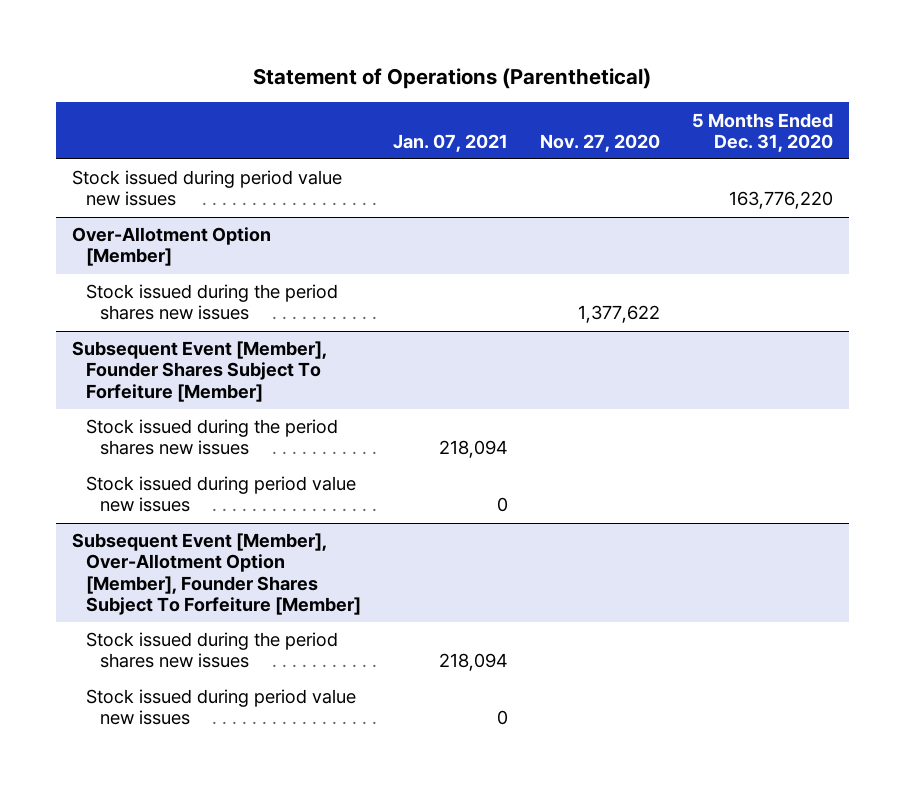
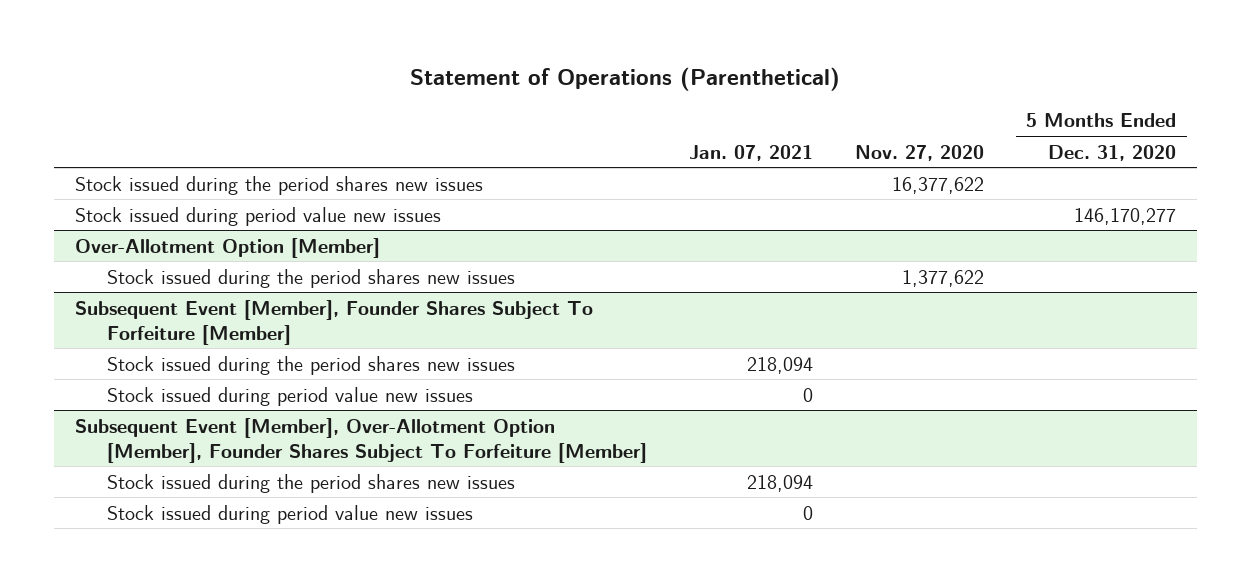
- Stock issued during period value new issues | | | 163,776,220
+ Stock issued during the period shares new issues | | 16,377,622 |
+ Stock issued during period value new issues | | | 146,170,277

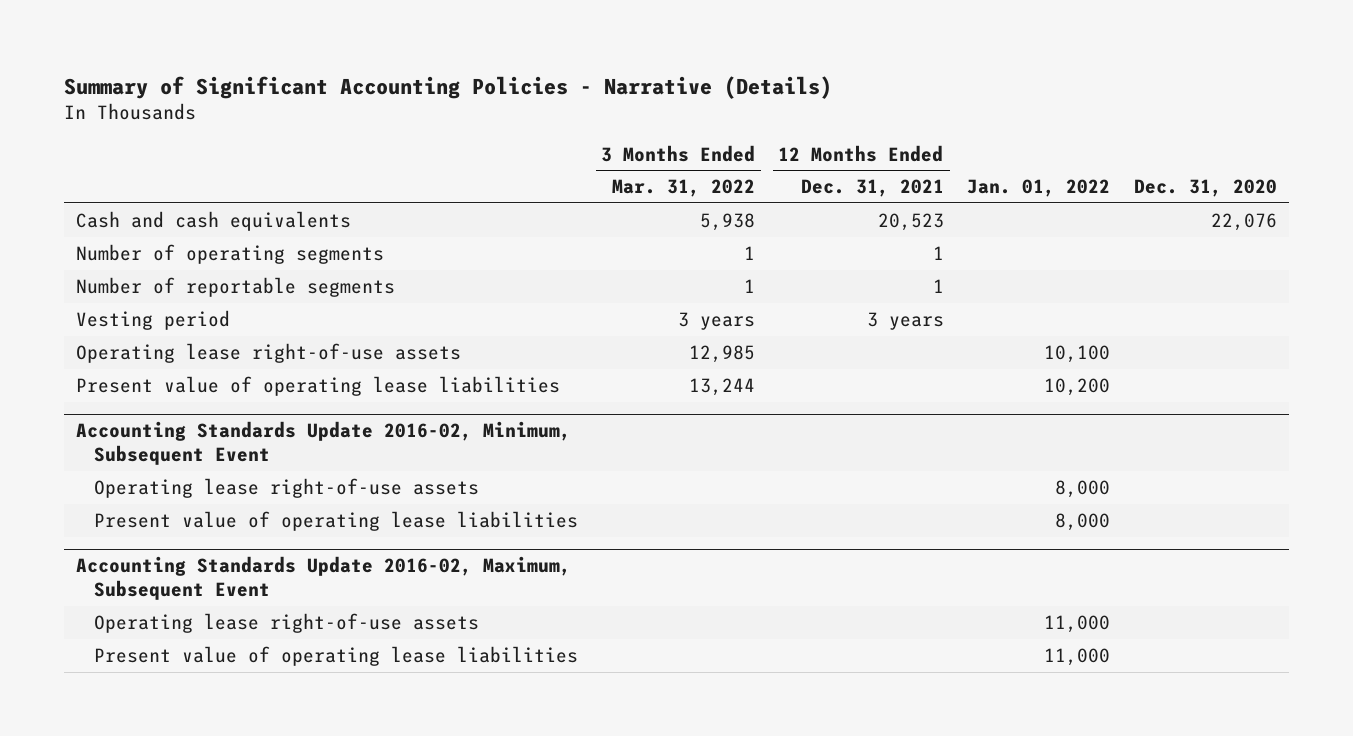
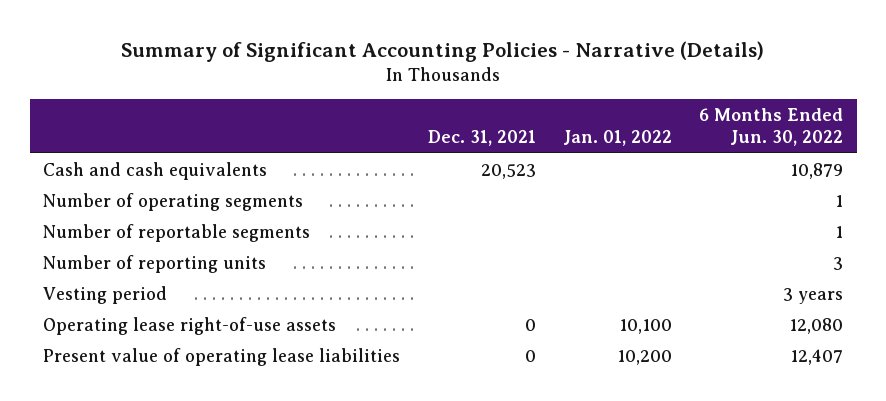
- | 3 Months Ended Mar. 31, 2022 | 12 Months Ended Dec. 31, 2021 | Jan. 01, 2022 | Dec. 31, 2020
+ | Dec. 31, 2021 | Jan. 01, 2022 | 6 Months Ended Jun. 30, 2022
+ Number of reporting units | | | 3
- Accounting Standards Update 2016-02, Minimum, Subsequent Event
- Operating lease right-of-use assets | | | 8,000 |
- Present value of operating lease liabilities | | | 8,000 |
- Accounting Standards Update 2016-02, Maximum, Subsequent Event
- Operating lease right-of-use assets | | | 11,000 |
- Present value of operating lease liabilities | | | 11,000 |

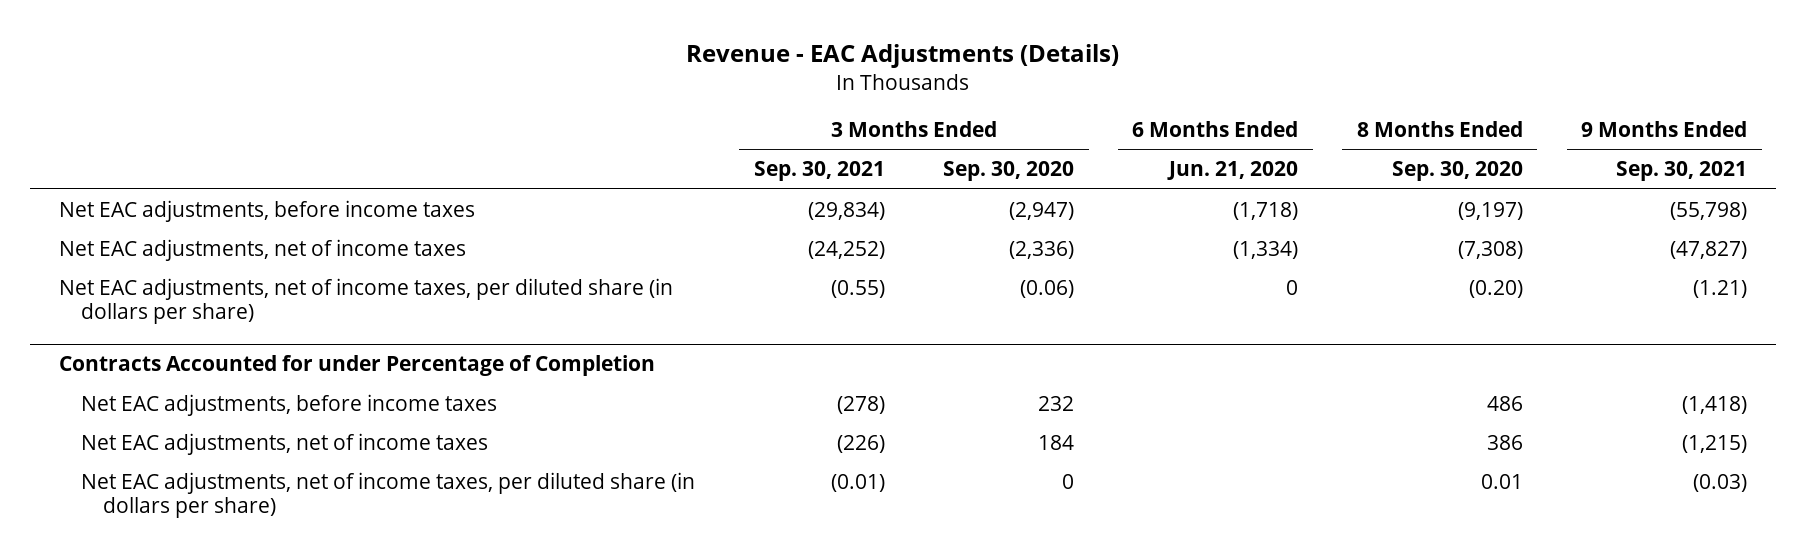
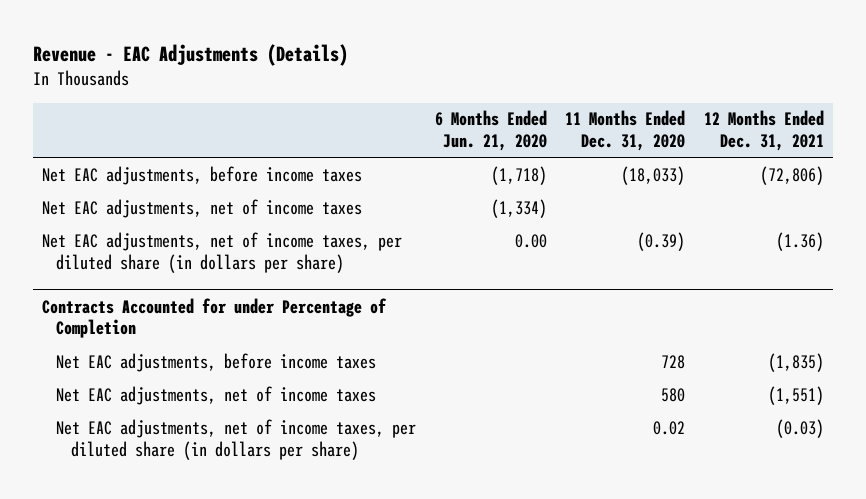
- | 3 Months Ended Sep. 30, 2021 | 3 Months Ended Sep. 30, 2020 | 6 Months Ended Jun. 21, 2020 | 8 Months Ended Sep. 30, 2020 | 9 Months Ended Sep. 30, 2021
+ | 6 Months Ended Jun. 21, 2020 | 11 Months Ended Dec. 31, 2020 | 12 Months Ended Dec. 31, 2021
- Net EAC adjustments, net of income taxes, per diluted share (in dollars per share) | (0.55) | (0.06) | 0 | (0.20) | (1.21)
+ Net EAC adjustments, net of income taxes, per diluted share (in dollars per share) | 0.00 | (0.39) | (1.36)

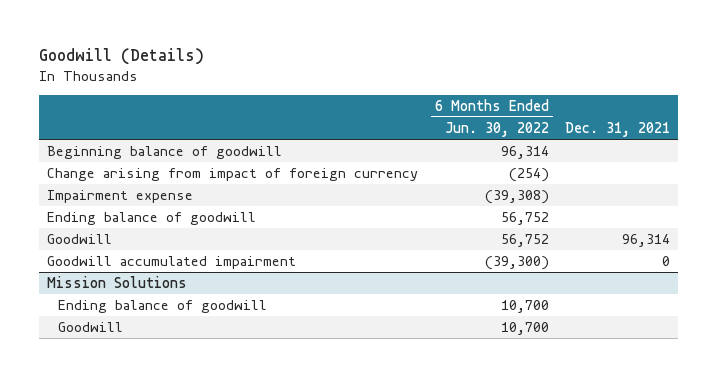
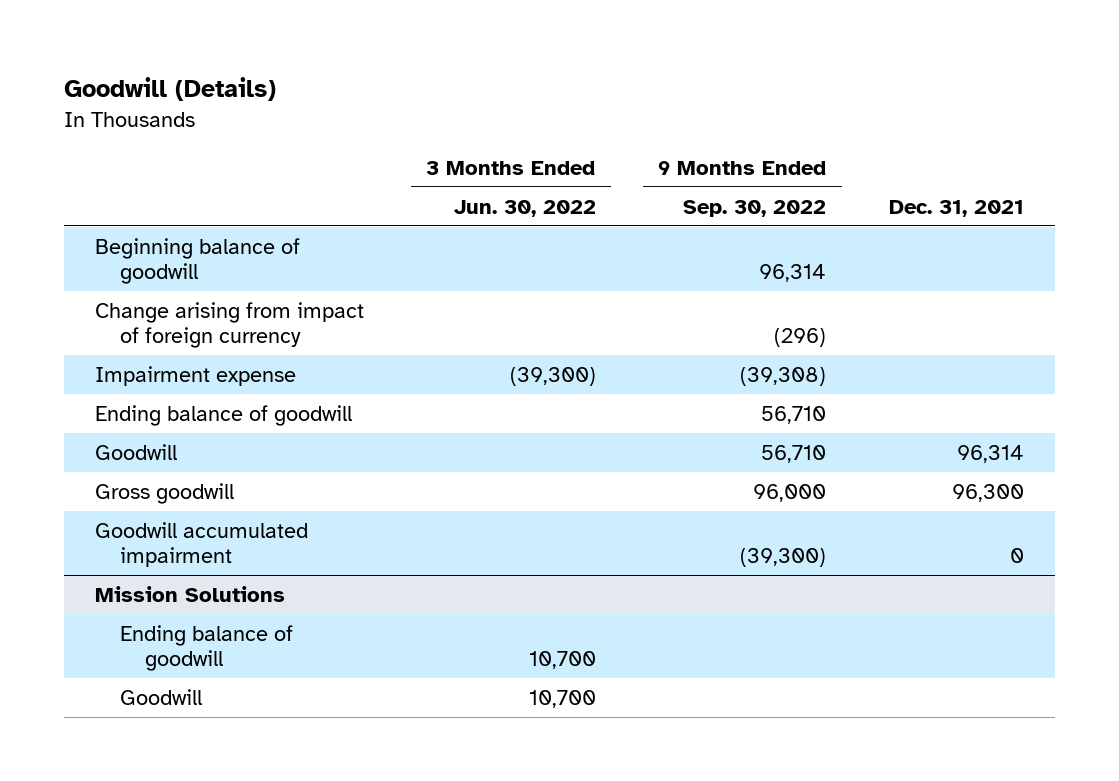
- | 6 Months Ended Jun. 30, 2022 | Dec. 31, 2021
+ | 3 Months Ended Jun. 30, 2022 | 9 Months Ended Sep. 30, 2022 | Dec. 31, 2021
+ Gross goodwill | | 96,000 | 96,300

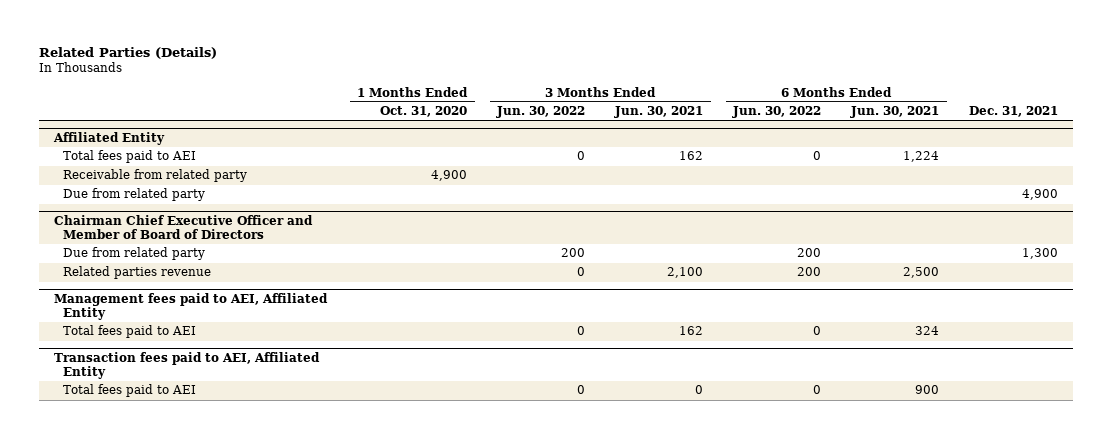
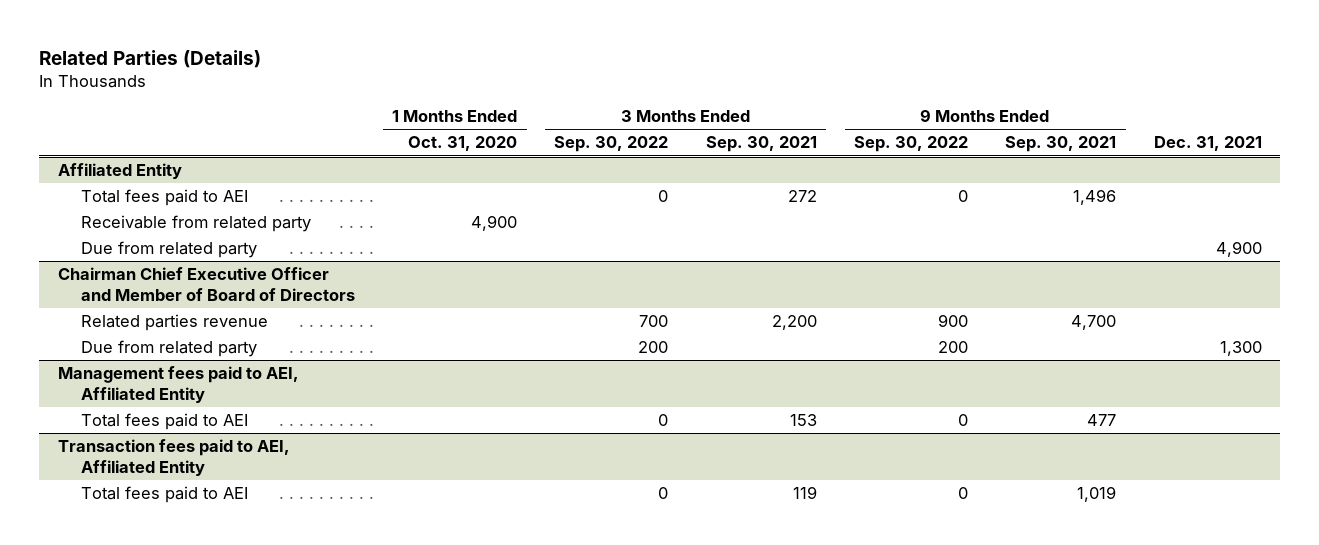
- | 1 Months Ended Oct. 31, 2020 | 3 Months Ended Jun. 30, 2022 | 3 Months Ended Jun. 30, 2021 | 6 Months Ended Jun. 30, 2022 | 6 Months Ended Jun. 30, 2021 | Dec. 31, 2021
+ | 1 Months Ended Oct. 31, 2020 | 3 Months Ended Sep. 30, 2022 | 3 Months Ended Sep. 30, 2021 | 9 Months Ended Sep. 30, 2022 | 9 Months Ended Sep. 30, 2021 | Dec. 31, 2021
@ Chairman Chief Executive Officer and Member of Board of Directors
moved down: Due from related party | | 200 | | 200 | | 1,300

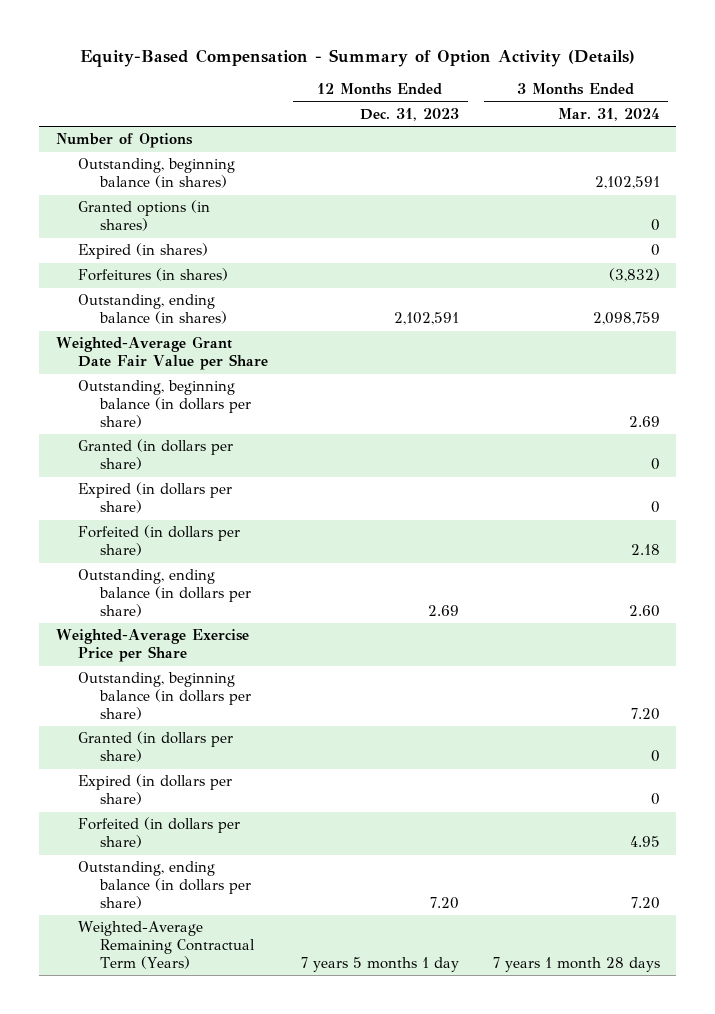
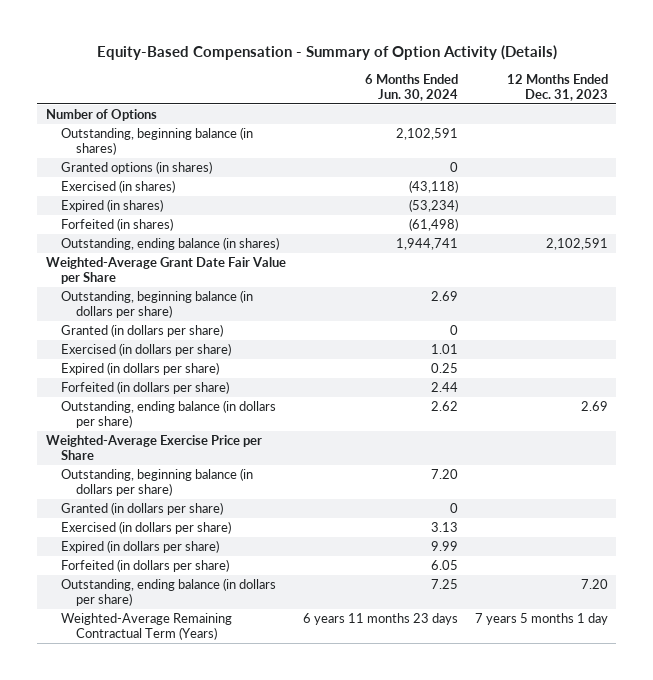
- | 12 Months Ended Dec. 31, 2023 | 3 Months Ended Mar. 31, 2024
+ | 6 Months Ended Jun. 30, 2024 | 12 Months Ended Dec. 31, 2023
+ Exercised (in shares) | (43,118) |
- Forfeitures (in shares) | | (3,832)
+ Forfeited (in shares) | (61,498) |
+ Exercised (in dollars per share) | 1.01 |
+ Exercised (in dollars per share) | 3.13 |

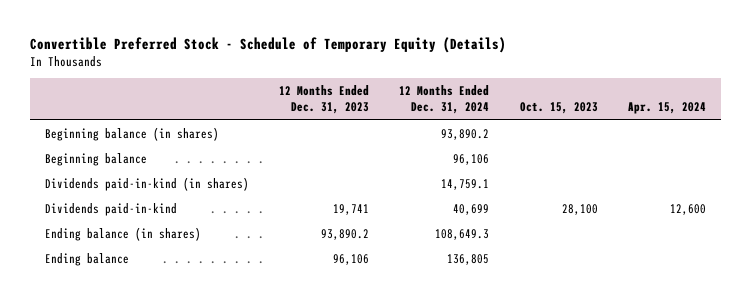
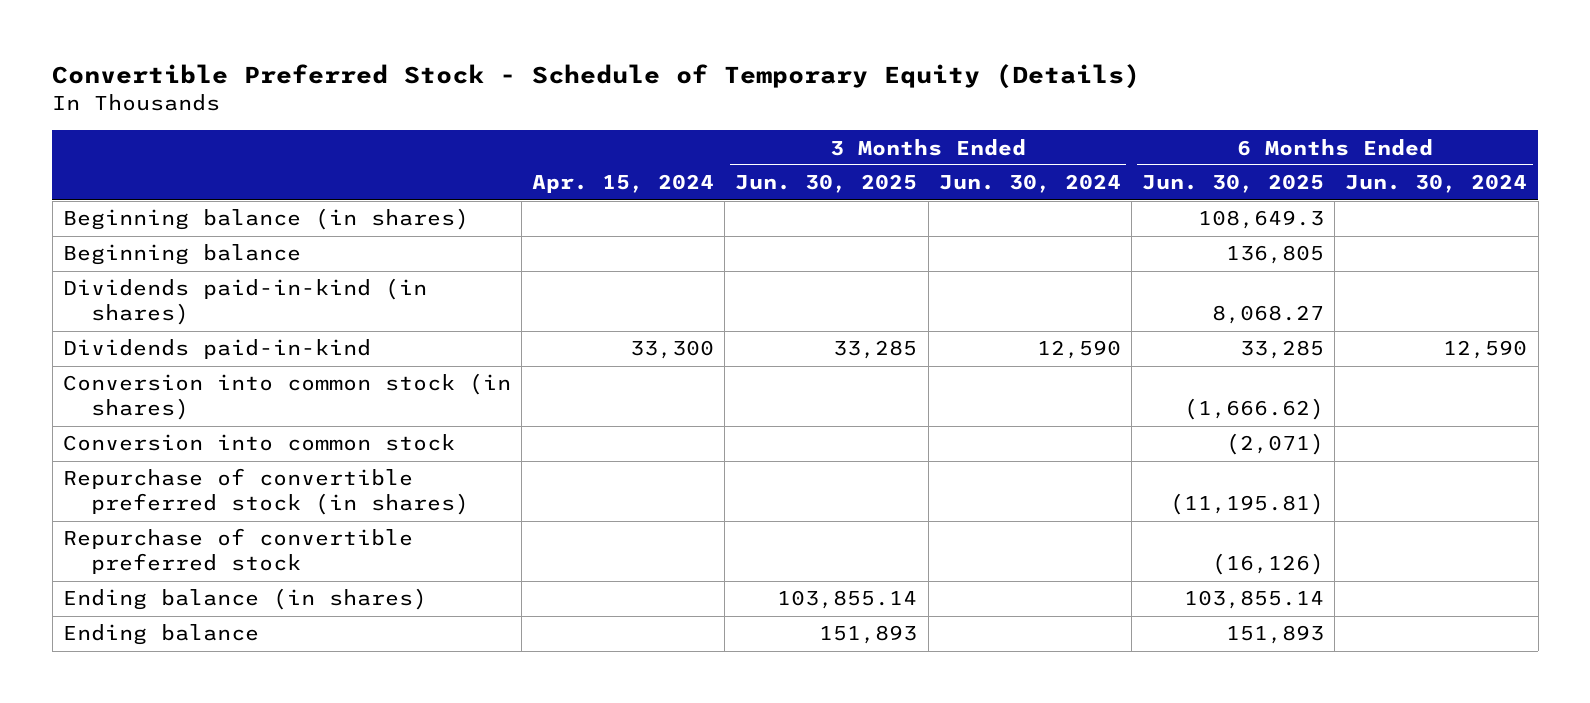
- | 12 Months Ended Dec. 31, 2023 | 12 Months Ended Dec. 31, 2024 | Oct. 15, 2023 | Apr. 15, 2024
+ | Apr. 15, 2024 | 3 Months Ended Jun. 30, 2025 | 3 Months Ended Jun. 30, 2024 | 6 Months Ended Jun. 30, 2025 | 6 Months Ended Jun. 30, 2024
- Dividends paid-in-kind | 19,741 | 40,699 | 28,100 | 12,600
+ Dividends paid-in-kind | 33,300 | 33,285 | 12,590 | 33,285 | 12,590
+ Conversion into common stock (in shares) | | | | (1,666.62) |
+ Conversion into common stock | | | | (2,071) |
+ Repurchase of convertible preferred stock (in shares) | | | | (11,195.81) |
+ Repurchase of convertible preferred stock | | | | (16,126) |

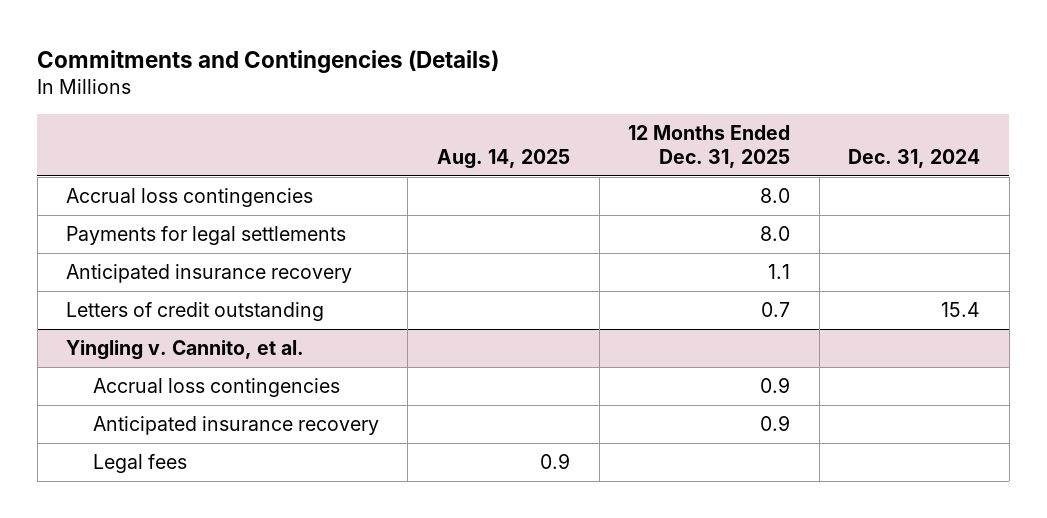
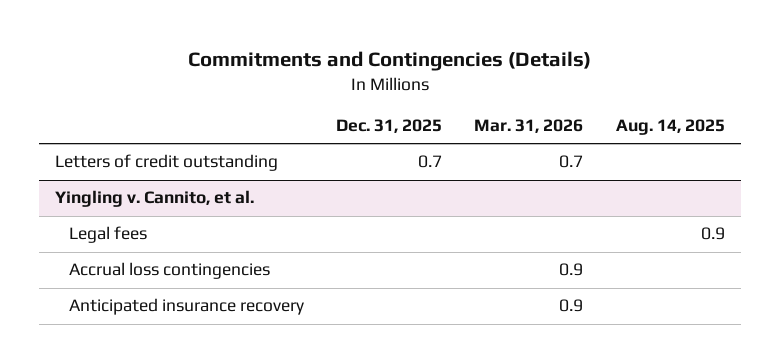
- | Aug. 14, 2025 | 12 Months Ended Dec. 31, 2025 | Dec. 31, 2024
+ | Dec. 31, 2025 | Mar. 31, 2026 | Aug. 14, 2025
- Accrual loss contingencies | | 8.0 |
- Payments for legal settlements | | 8.0 |
- Anticipated insurance recovery | | 1.1 |
@ Yingling v. Cannito, et al.
moved up: Legal fees | | | 0.9

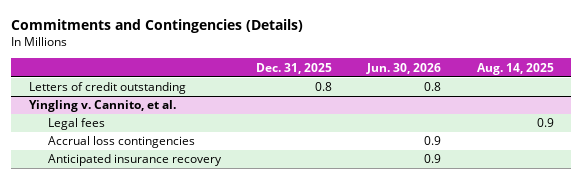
- | Dec. 31, 2025 | Mar. 31, 2026 | Aug. 14, 2025
+ | Dec. 31, 2025 | Jun. 30, 2026 | Aug. 14, 2025
- Letters of credit outstanding | 0.7 | 0.7 |
+ Letters of credit outstanding | 0.8 | 0.8 |

